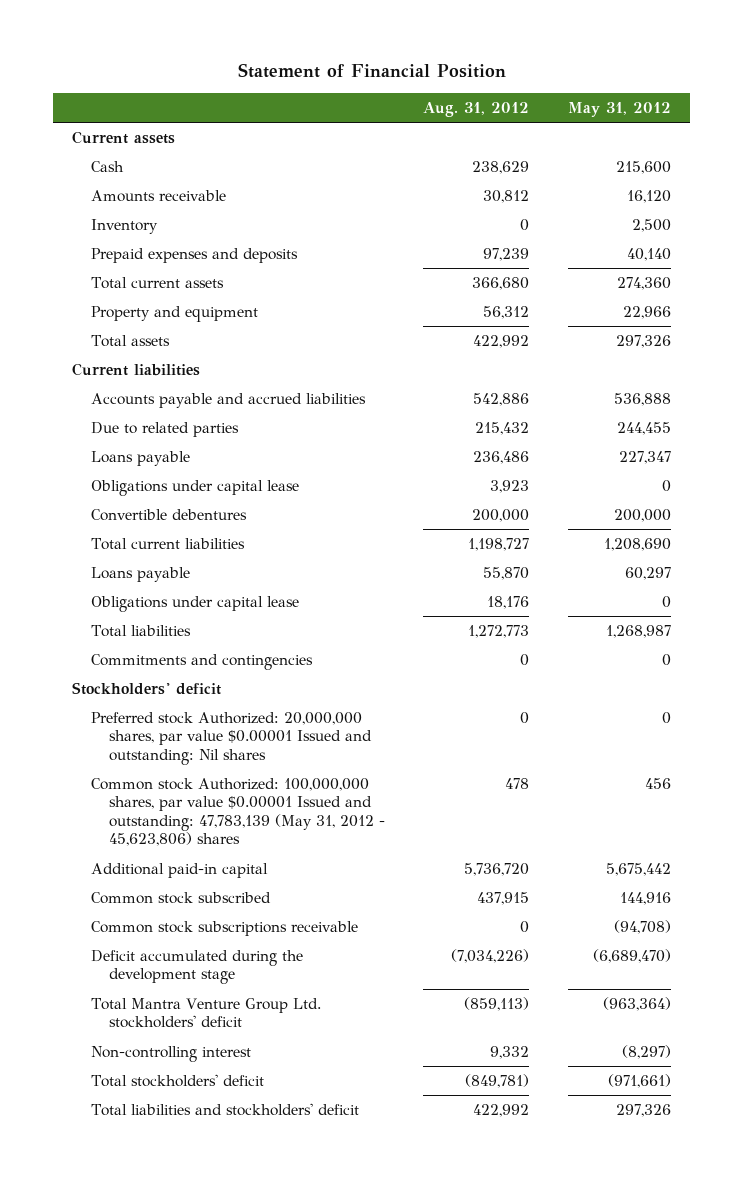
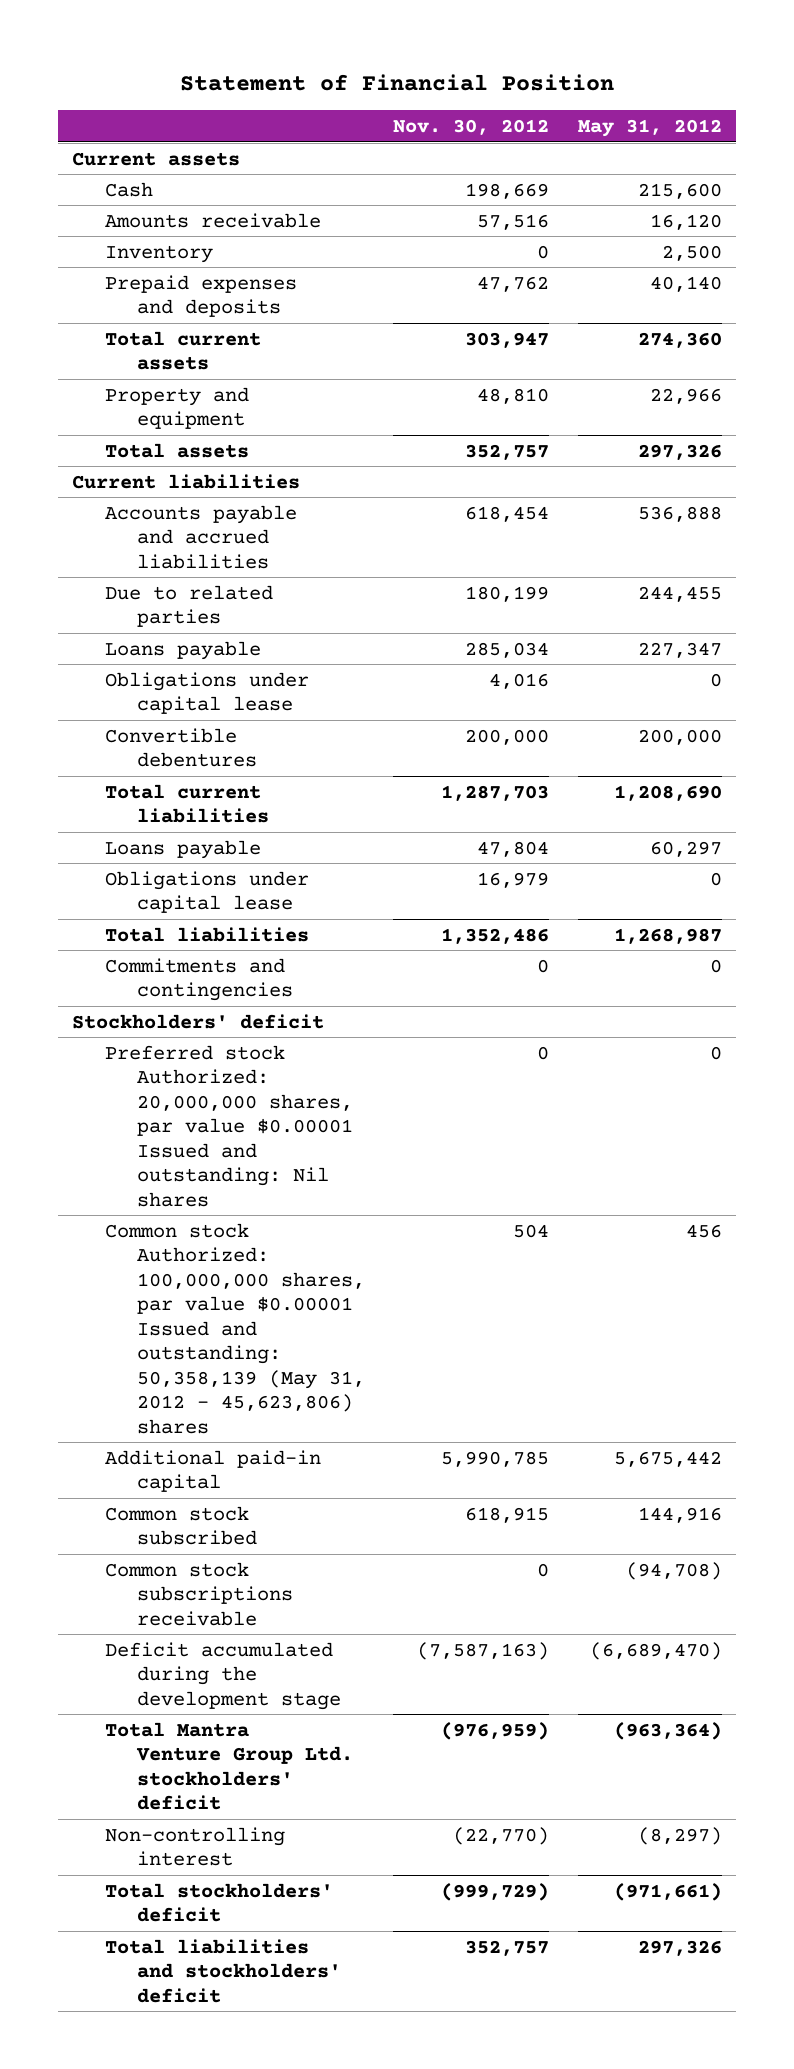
- | Aug. 31, 2012 | May 31, 2012
+ | Nov. 30, 2012 | May 31, 2012
- Common stock Authorized: 100,000,000 shares, par value $0.00001 Issued and outstanding: 47,783,139 (May 31, 2012 - 45,623,806) shares | 478 | 456
+ Common stock Authorized: 100,000,000 shares, par value $0.00001 Issued and outstanding: 50,358,139 (May 31, 2012 - 45,623,806) shares | 504 | 456

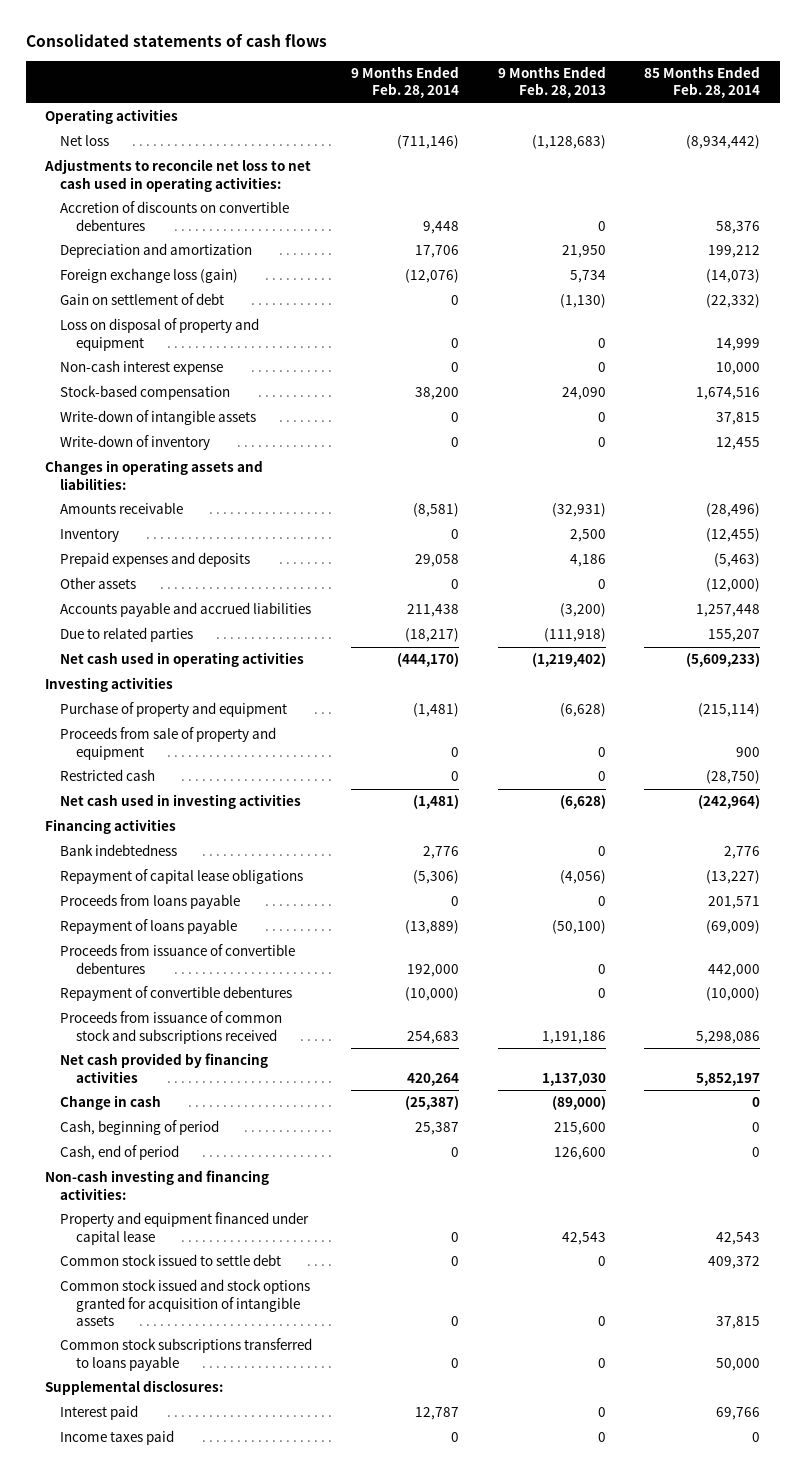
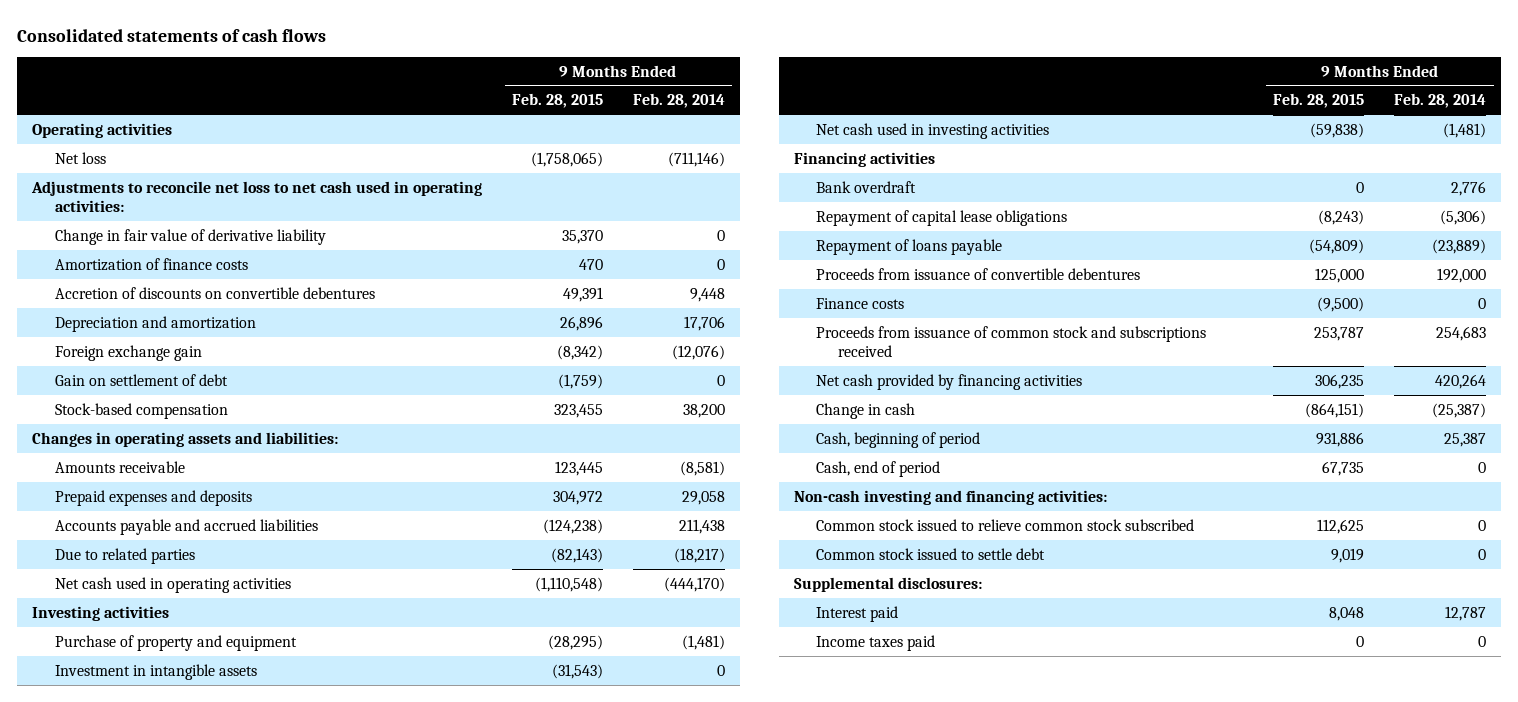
- | 9 Months Ended Feb. 28, 2014 | 9 Months Ended Feb. 28, 2013 | 85 Months Ended Feb. 28, 2014
+ | 9 Months Ended Feb. 28, 2015 | 9 Months Ended Feb. 28, 2014
+ Change in fair value of derivative liability | 35,370 | 0
+ Amortization of finance costs | 470 | 0
- Foreign exchange loss (gain) | (12,076) | 5,734 | (14,073)
+ Foreign exchange gain | (8,342) | (12,076)
- Loss on disposal of property and equipment | 0 | 0 | 14,999
- Non-cash interest expense | 0 | 0 | 10,000
- Write-down of intangible assets | 0 | 0 | 37,815
- Write-down of inventory | 0 | 0 | 12,455
- Inventory | 0 | 2,500 | (12,455)
- Other assets | 0 | 0 | (12,000)
- Proceeds from sale of property and equipment | 0 | 0 | 900
- Restricted cash | 0 | 0 | (28,750)
+ Investment in intangible assets | (31,543) | 0
- Bank indebtedness | 2,776 | 0 | 2,776
+ Bank overdraft | 0 | 2,776
- Proceeds from loans payable | 0 | 0 | 201,571
- Repayment of loans payable | (13,889) | (50,100) | (69,009)
+ Repayment of loans payable | (54,809) | (23,889)
- Repayment of convertible debentures | (10,000) | 0 | (10,000)
+ Finance costs | (9,500) | 0
- Property and equipment financed under capital lease | 0 | 42,543 | 42,543
+ Common stock issued to relieve common stock subscribed | 112,625 | 0
- Common stock issued and stock options granted for acquisition of intangible assets | 0 | 0 | 37,815
- Common stock subscriptions transferred to loans payable | 0 | 0 | 50,000

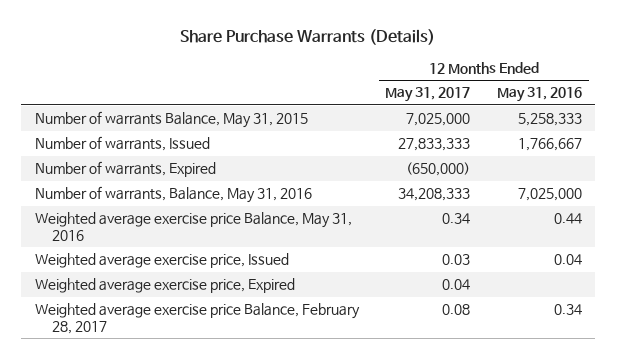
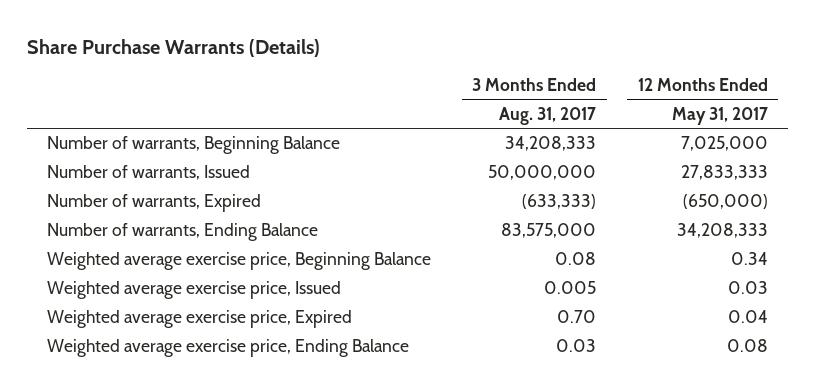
- | 12 Months Ended May 31, 2017 | 12 Months Ended May 31, 2016
+ | 3 Months Ended Aug. 31, 2017 | 12 Months Ended May 31, 2017
- Number of warrants Balance, May 31, 2015 | 7,025,000 | 5,258,333
+ Number of warrants, Beginning Balance | 34,208,333 | 7,025,000
- Number of warrants, Balance, May 31, 2016 | 34,208,333 | 7,025,000
- Weighted average exercise price Balance, May 31, 2016 | 0.34 | 0.44
+ Number of warrants, Ending Balance | 83,575,000 | 34,208,333
+ Weighted average exercise price, Beginning Balance | 0.08 | 0.34
- Weighted average exercise price Balance, February 28, 2017 | 0.08 | 0.34
+ Weighted average exercise price, Ending Balance | 0.03 | 0.08

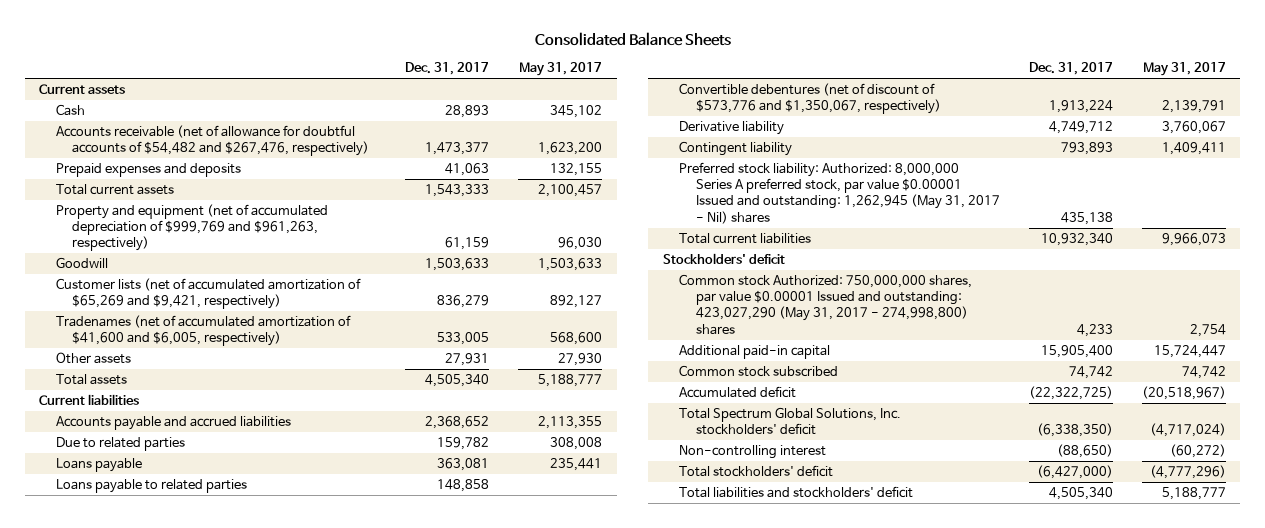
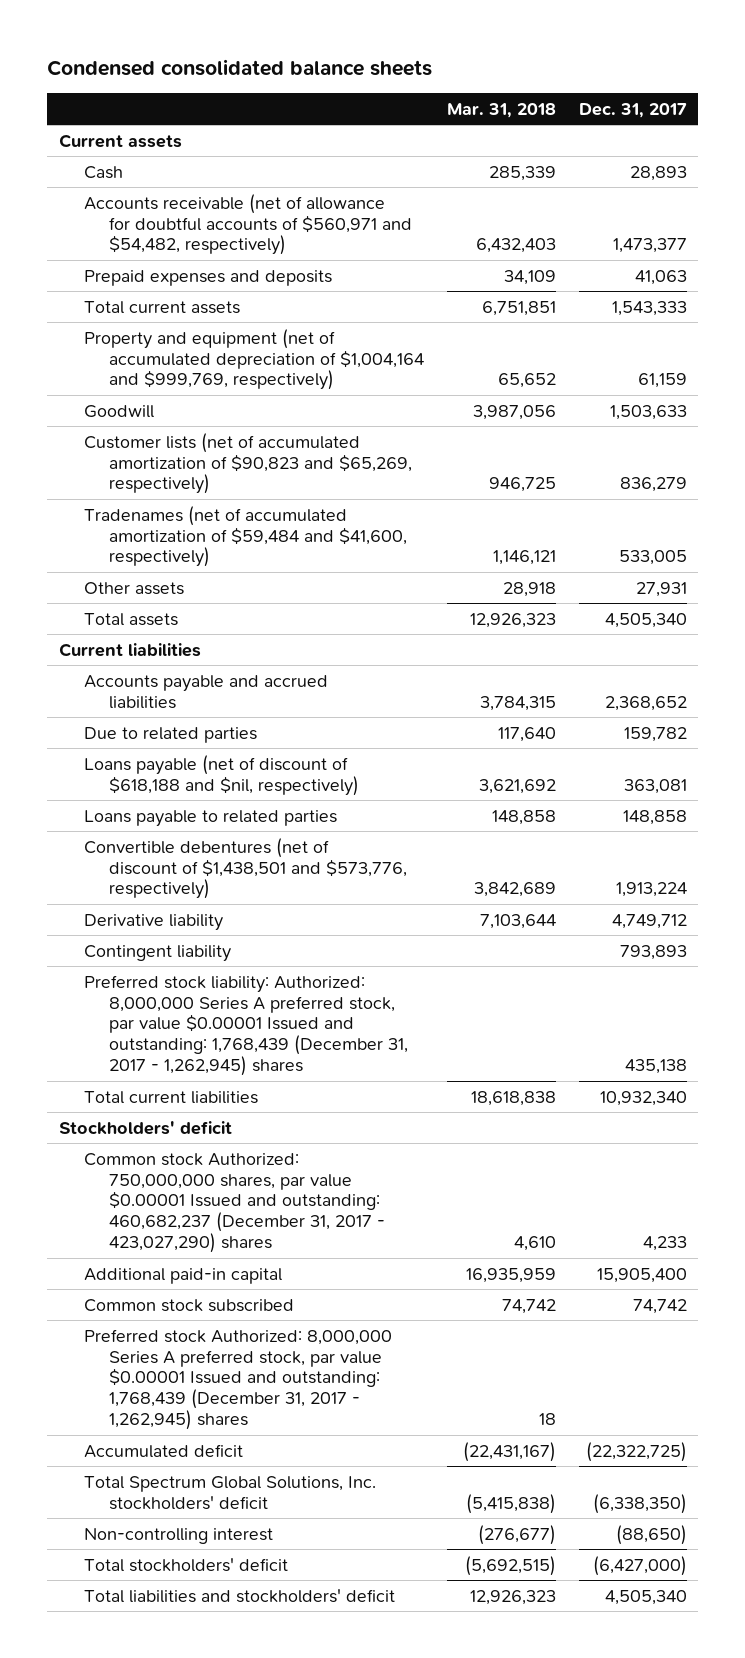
- Consolidated Balance Sheets
+ Condensed consolidated balance sheets
- | Dec. 31, 2017 | May 31, 2017
+ | Mar. 31, 2018 | Dec. 31, 2017
- Accounts receivable (net of allowance for doubtful accounts of $54,482 and $267,476, respectively) | 1,473,377 | 1,623,200
+ Accounts receivable (net of allowance for doubtful accounts of $560,971 and $54,482, respectively) | 6,432,403 | 1,473,377
- Property and equipment (net of accumulated depreciation of $999,769 and $961,263, respectively) | 61,159 | 96,030
+ Property and equipment (net of accumulated depreciation of $1,004,164 and $999,769, respectively) | 65,652 | 61,159
- Customer lists (net of accumulated amortization of $65,269 and $9,421, respectively) | 836,279 | 892,127
- Tradenames (net of accumulated amortization of $41,600 and $6,005, respectively) | 533,005 | 568,600
+ Customer lists (net of accumulated amortization of $90,823 and $65,269, respectively) | 946,725 | 836,279
+ Tradenames (net of accumulated amortization of $59,484 and $41,600, respectively) | 1,146,121 | 533,005
- Loans payable | 363,081 | 235,441
+ Loans payable (net of discount of $618,188 and $nil, respectively) | 3,621,692 | 363,081
- Convertible debentures (net of discount of $573,776 and $1,350,067, respectively) | 1,913,224 | 2,139,791
+ Convertible debentures (net of discount of $1,438,501 and $573,776, respectively) | 3,842,689 | 1,913,224
- Preferred stock liability: Authorized: 8,000,000 Series A preferred stock, par value $0.00001 Issued and outstanding: 1,262,945 (May 31, 2017 - Nil) shares | 435,138 |
+ Preferred stock liability: Authorized: 8,000,000 Series A preferred stock, par value $0.00001 Issued and outstanding: 1,768,439 (December 31, 2017 - 1,262,945) shares | | 435,138
- Common stock Authorized: 750,000,000 shares, par value $0.00001 Issued and outstanding: 423,027,290 (May 31, 2017 - 274,998,800) shares | 4,233 | 2,754
+ Common stock Authorized: 750,000,000 shares, par value $0.00001 Issued and outstanding: 460,682,237 (December 31, 2017 - 423,027,290) shares | 4,610 | 4,233
+ Preferred stock Authorized: 8,000,000 Series A preferred stock, par value $0.00001 Issued and outstanding: 1,768,439 (December 31, 2017 - 1,262,945) shares | 18 |

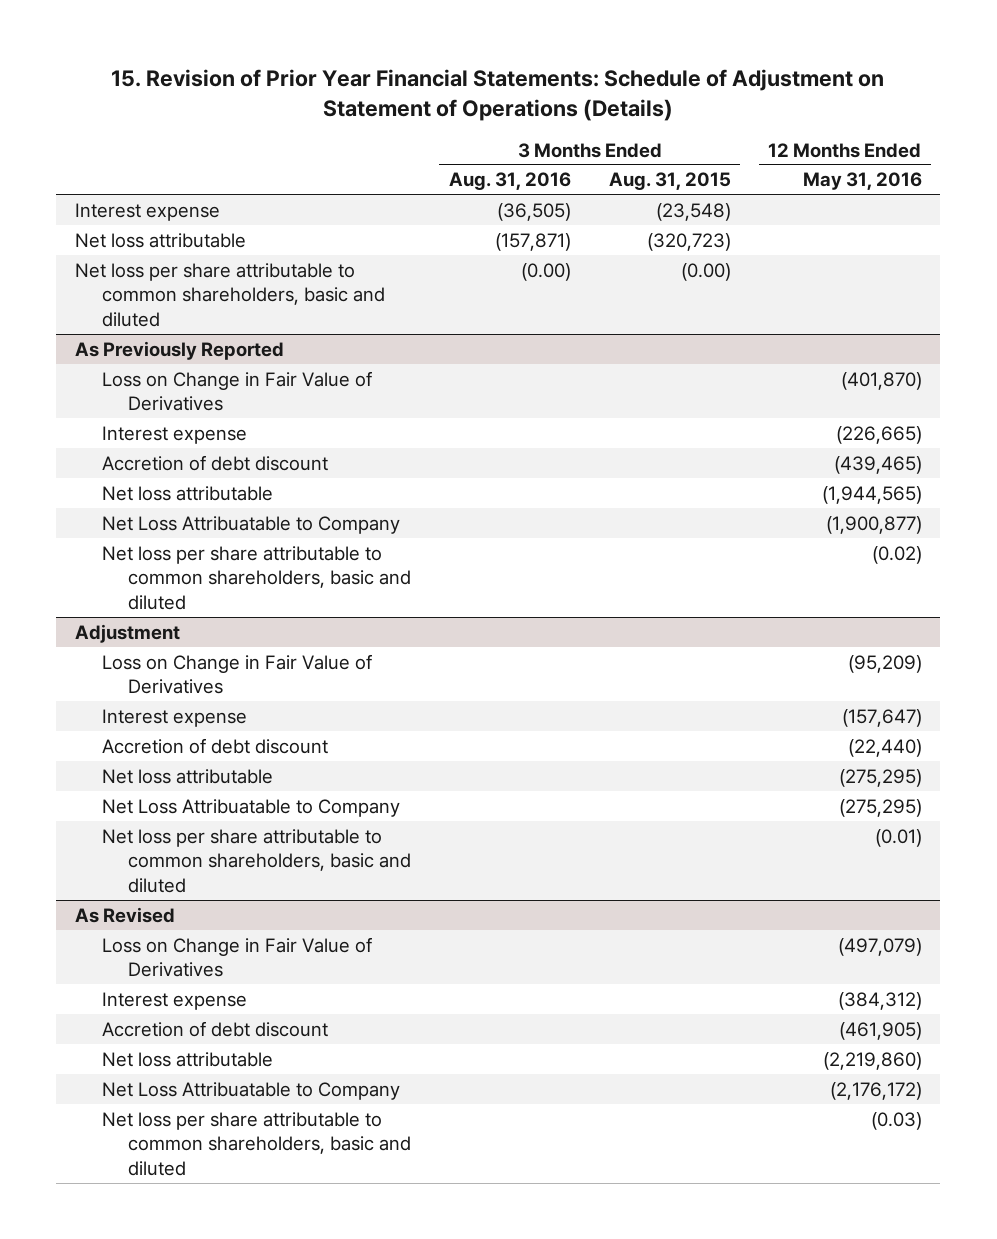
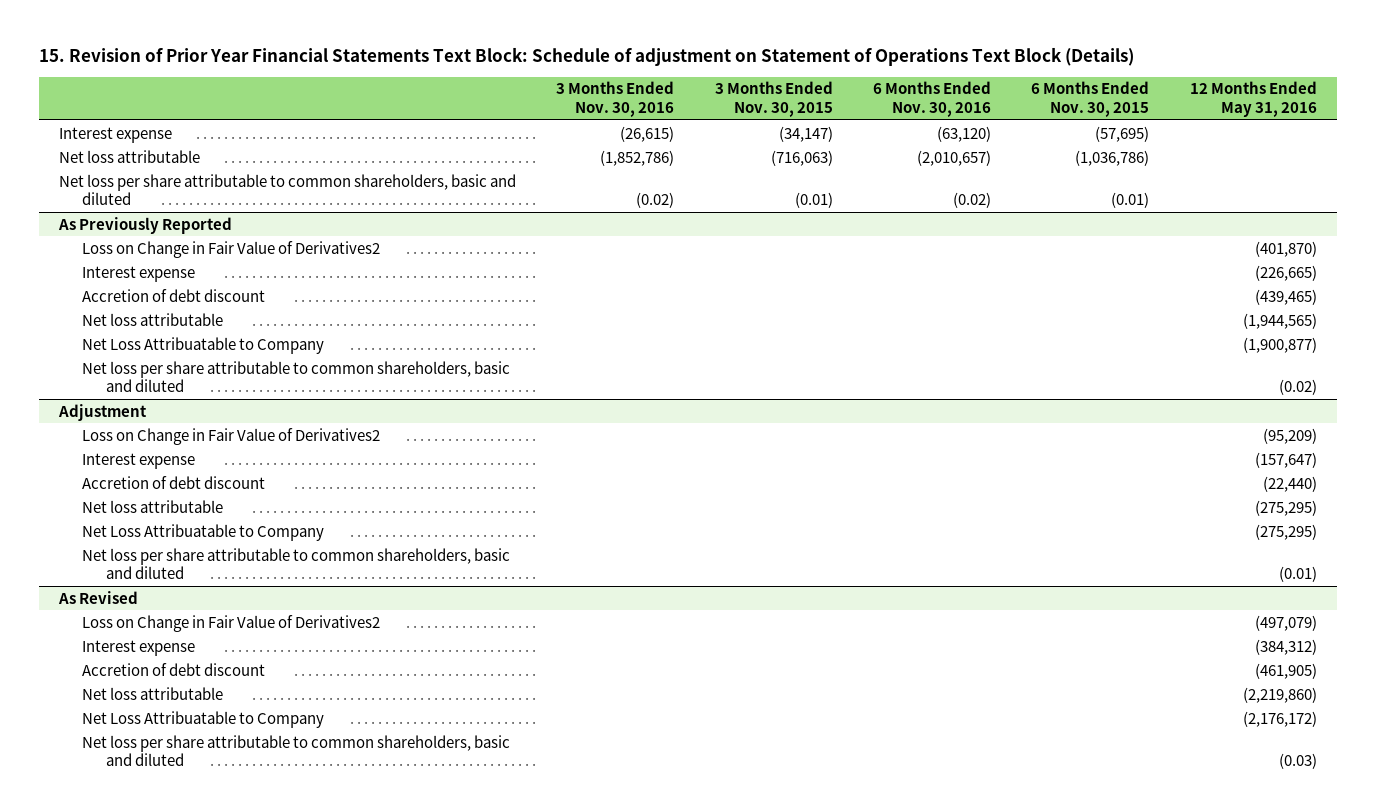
- 15. Revision of Prior Year Financial Statements: Schedule of Adjustment on Statement of Operations (Details)
+ 15. Revision of Prior Year Financial Statements Text Block: Schedule of adjustment on Statement of Operations Text Block (Details)
- | 3 Months Ended Aug. 31, 2016 | 3 Months Ended Aug. 31, 2015 | 12 Months Ended May 31, 2016
+ | 3 Months Ended Nov. 30, 2016 | 3 Months Ended Nov. 30, 2015 | 6 Months Ended Nov. 30, 2016 | 6 Months Ended Nov. 30, 2015 | 12 Months Ended May 31, 2016
@ As Previously Reported
- Loss on Change in Fair Value of Derivatives | | | (401,870)
+ Loss on Change in Fair Value of Derivatives2 | | | | | (401,870)
@ Adjustment
- Loss on Change in Fair Value of Derivatives | | | (95,209)
+ Loss on Change in Fair Value of Derivatives2 | | | | | (95,209)
@ As Revised
- Loss on Change in Fair Value of Derivatives | | | (497,079)
+ Loss on Change in Fair Value of Derivatives2 | | | | | (497,079)

